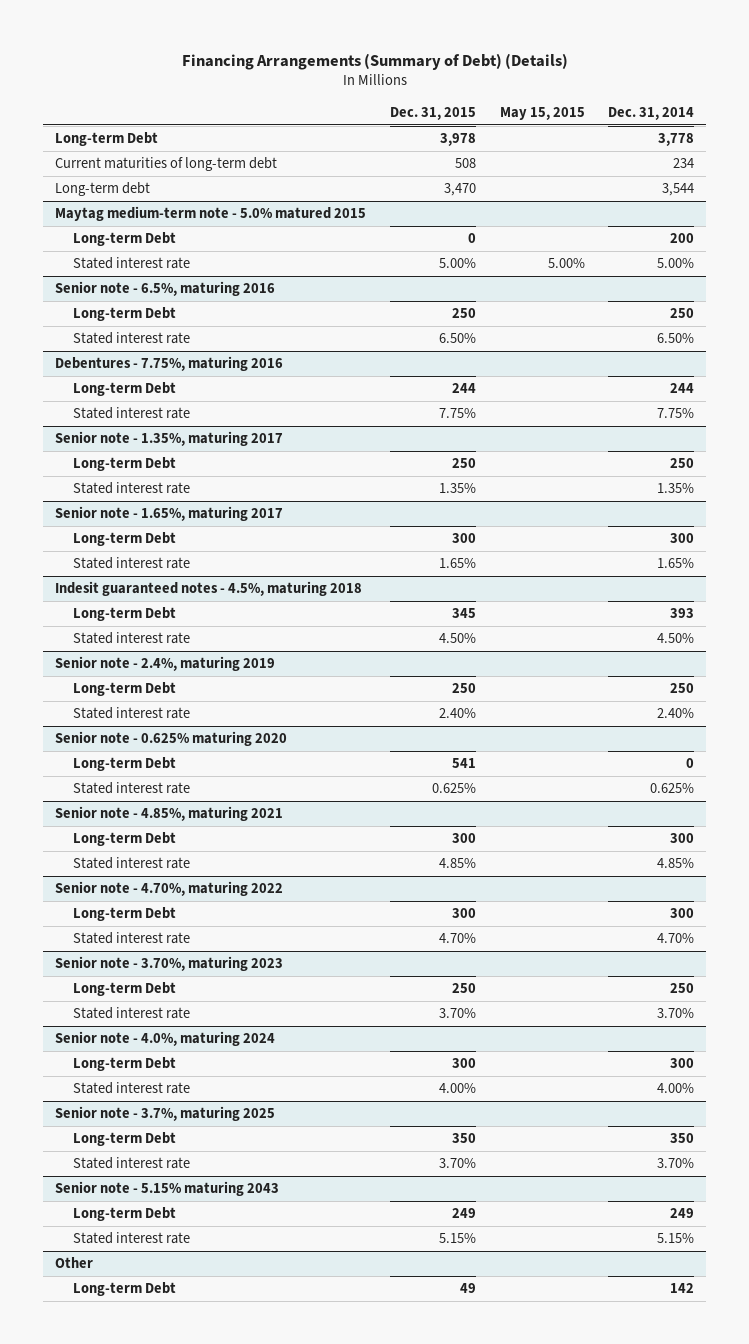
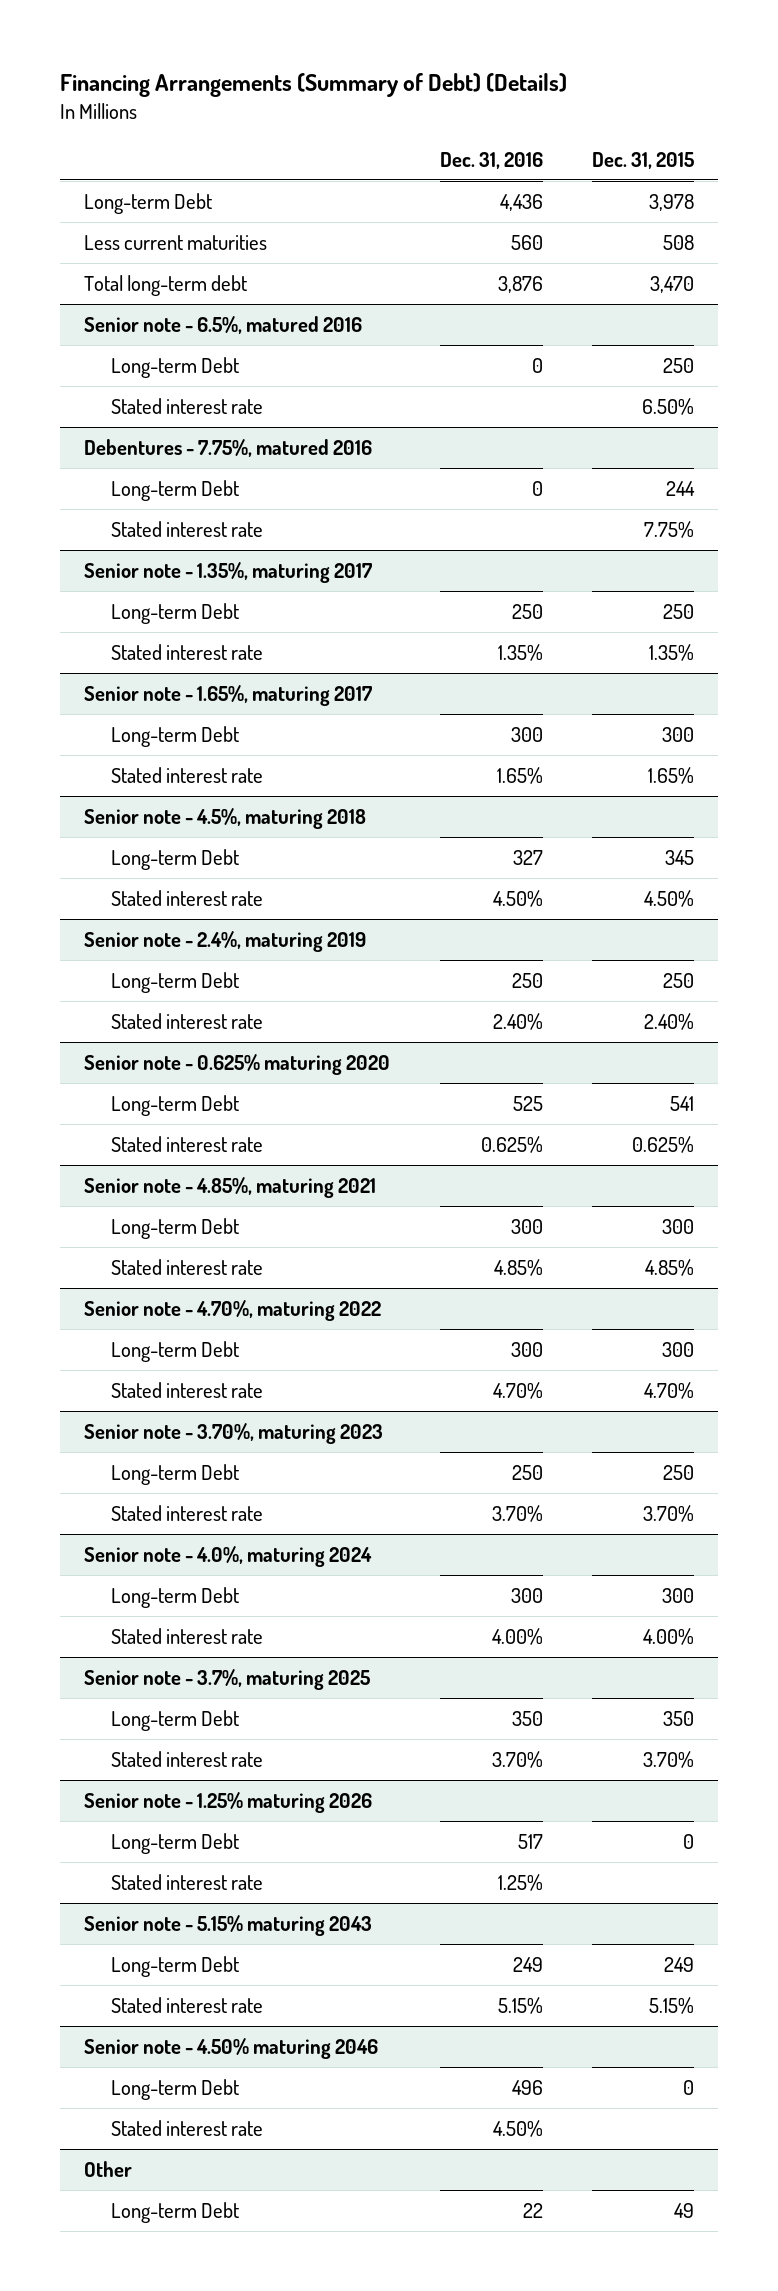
- | Dec. 31, 2015 | May 15, 2015 | Dec. 31, 2014
+ | Dec. 31, 2016 | Dec. 31, 2015
- Current maturities of long-term debt | 508 | | 234
- Long-term debt | 3,470 | | 3,544
- Maytag medium-term note - 5.0% matured 2015
- Long-term Debt | 0 | | 200
- Stated interest rate | 5.00% | 5.00% | 5.00%
- Senior note - 6.5%, maturing 2016
+ Less current maturities | 560 | 508
+ Total long-term debt | 3,876 | 3,470
+ Senior note - 6.5%, matured 2016
- Debentures - 7.75%, maturing 2016
+ Debentures - 7.75%, matured 2016
- Indesit guaranteed notes - 4.5%, maturing 2018
+ Senior note - 4.5%, maturing 2018
+ Senior note - 1.25% maturing 2026
+ Long-term Debt | 517 | 0
+ Stated interest rate | 1.25% |
+ Senior note - 4.50% maturing 2046
+ Long-term Debt | 496 | 0
+ Stated interest rate | 4.50% |

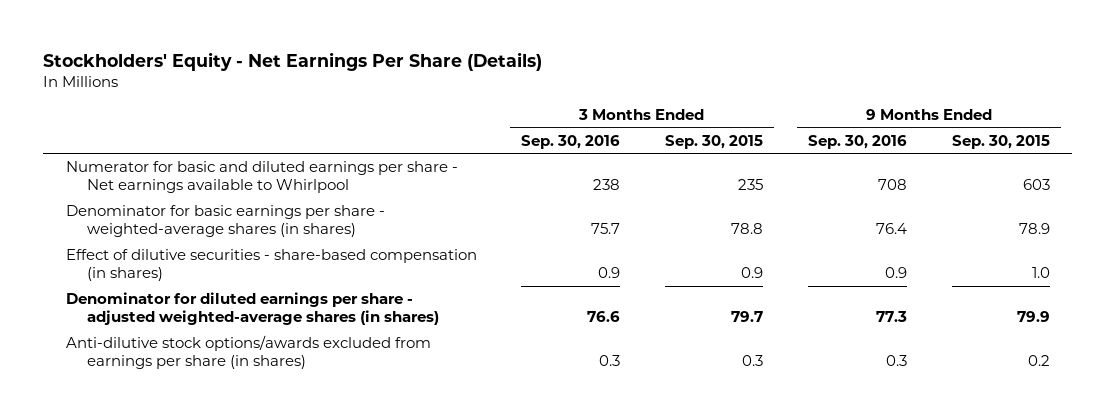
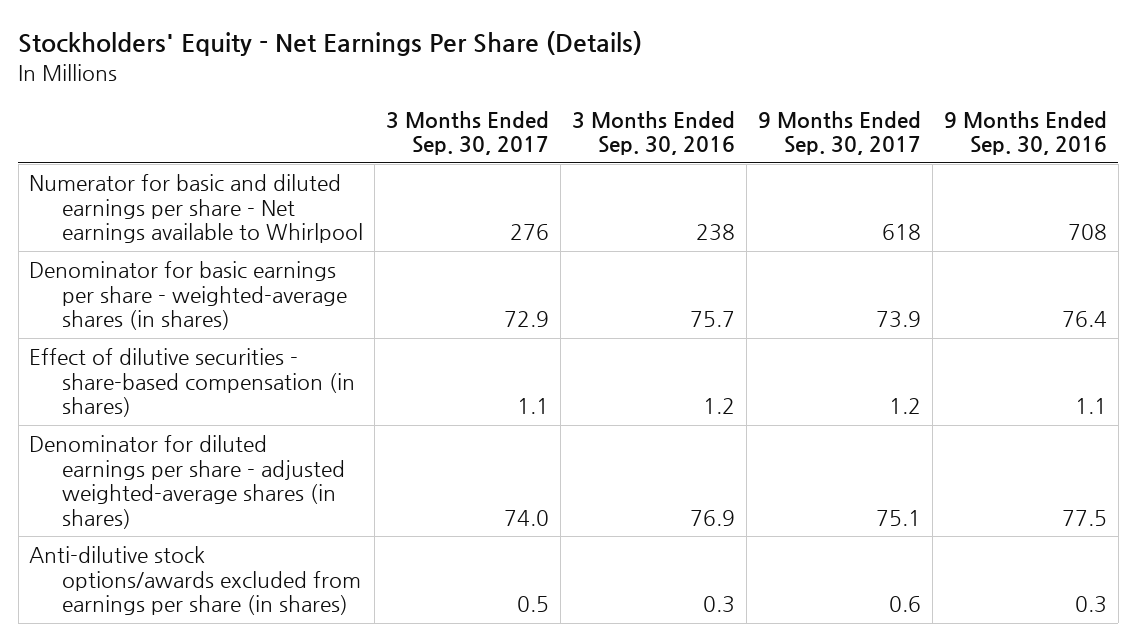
- | 3 Months Ended Sep. 30, 2016 | 3 Months Ended Sep. 30, 2015 | 9 Months Ended Sep. 30, 2016 | 9 Months Ended Sep. 30, 2015
+ | 3 Months Ended Sep. 30, 2017 | 3 Months Ended Sep. 30, 2016 | 9 Months Ended Sep. 30, 2017 | 9 Months Ended Sep. 30, 2016
- Effect of dilutive securities - share-based compensation (in shares) | 0.9 | 0.9 | 0.9 | 1.0
- Denominator for diluted earnings per share - adjusted weighted-average shares (in shares) | 76.6 | 79.7 | 77.3 | 79.9
+ Effect of dilutive securities - share-based compensation (in shares) | 1.1 | 1.2 | 1.2 | 1.1
+ Denominator for diluted earnings per share - adjusted weighted-average shares (in shares) | 74.0 | 76.9 | 75.1 | 77.5

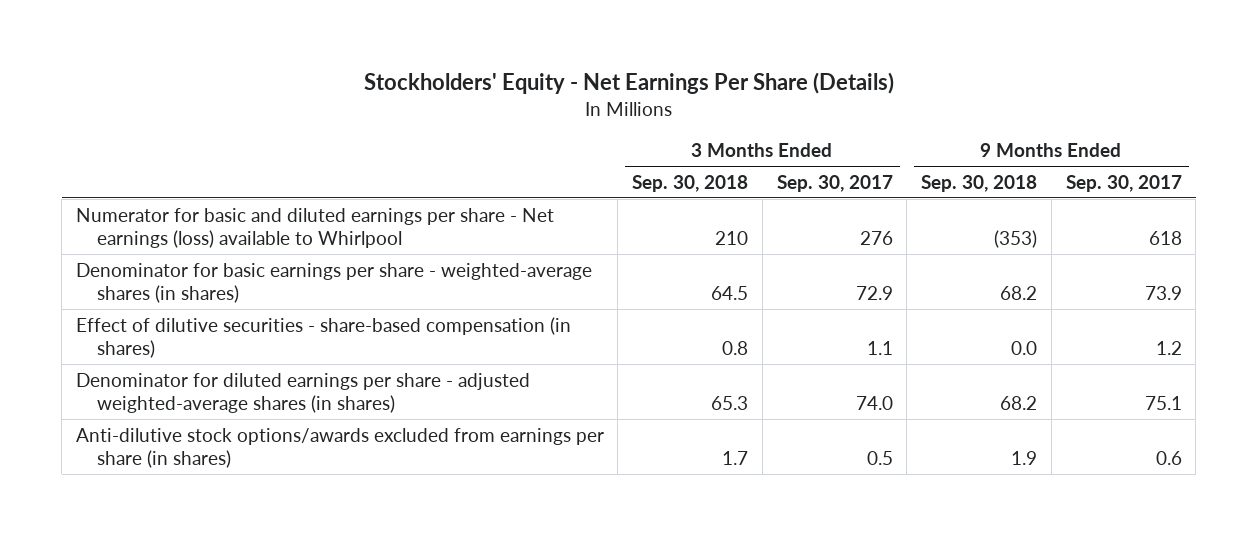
- | 3 Months Ended Sep. 30, 2017 | 3 Months Ended Sep. 30, 2016 | 9 Months Ended Sep. 30, 2017 | 9 Months Ended Sep. 30, 2016
+ | 3 Months Ended Sep. 30, 2018 | 3 Months Ended Sep. 30, 2017 | 9 Months Ended Sep. 30, 2018 | 9 Months Ended Sep. 30, 2017
- Numerator for basic and diluted earnings per share - Net earnings available to Whirlpool | 276 | 238 | 618 | 708
+ Numerator for basic and diluted earnings per share - Net earnings (loss) available to Whirlpool | 210 | 276 | (353) | 618

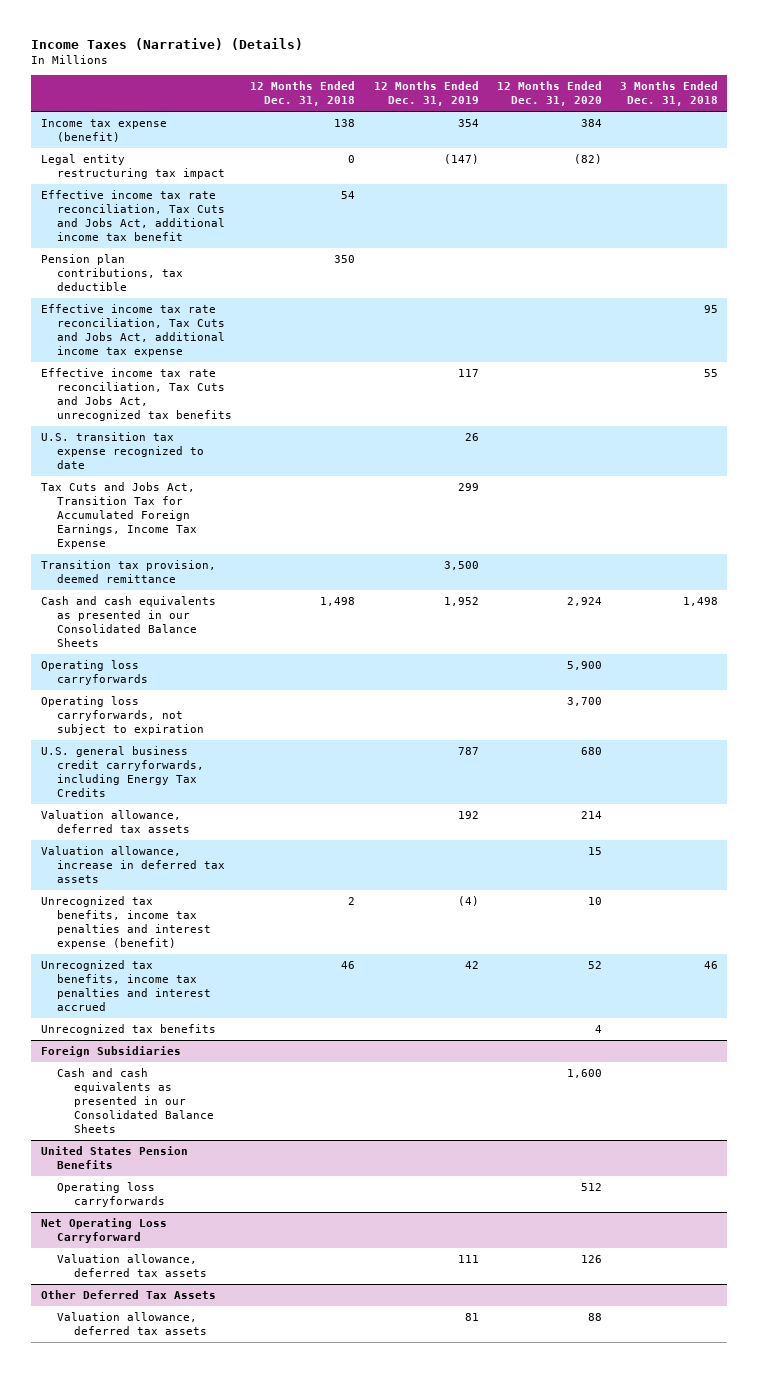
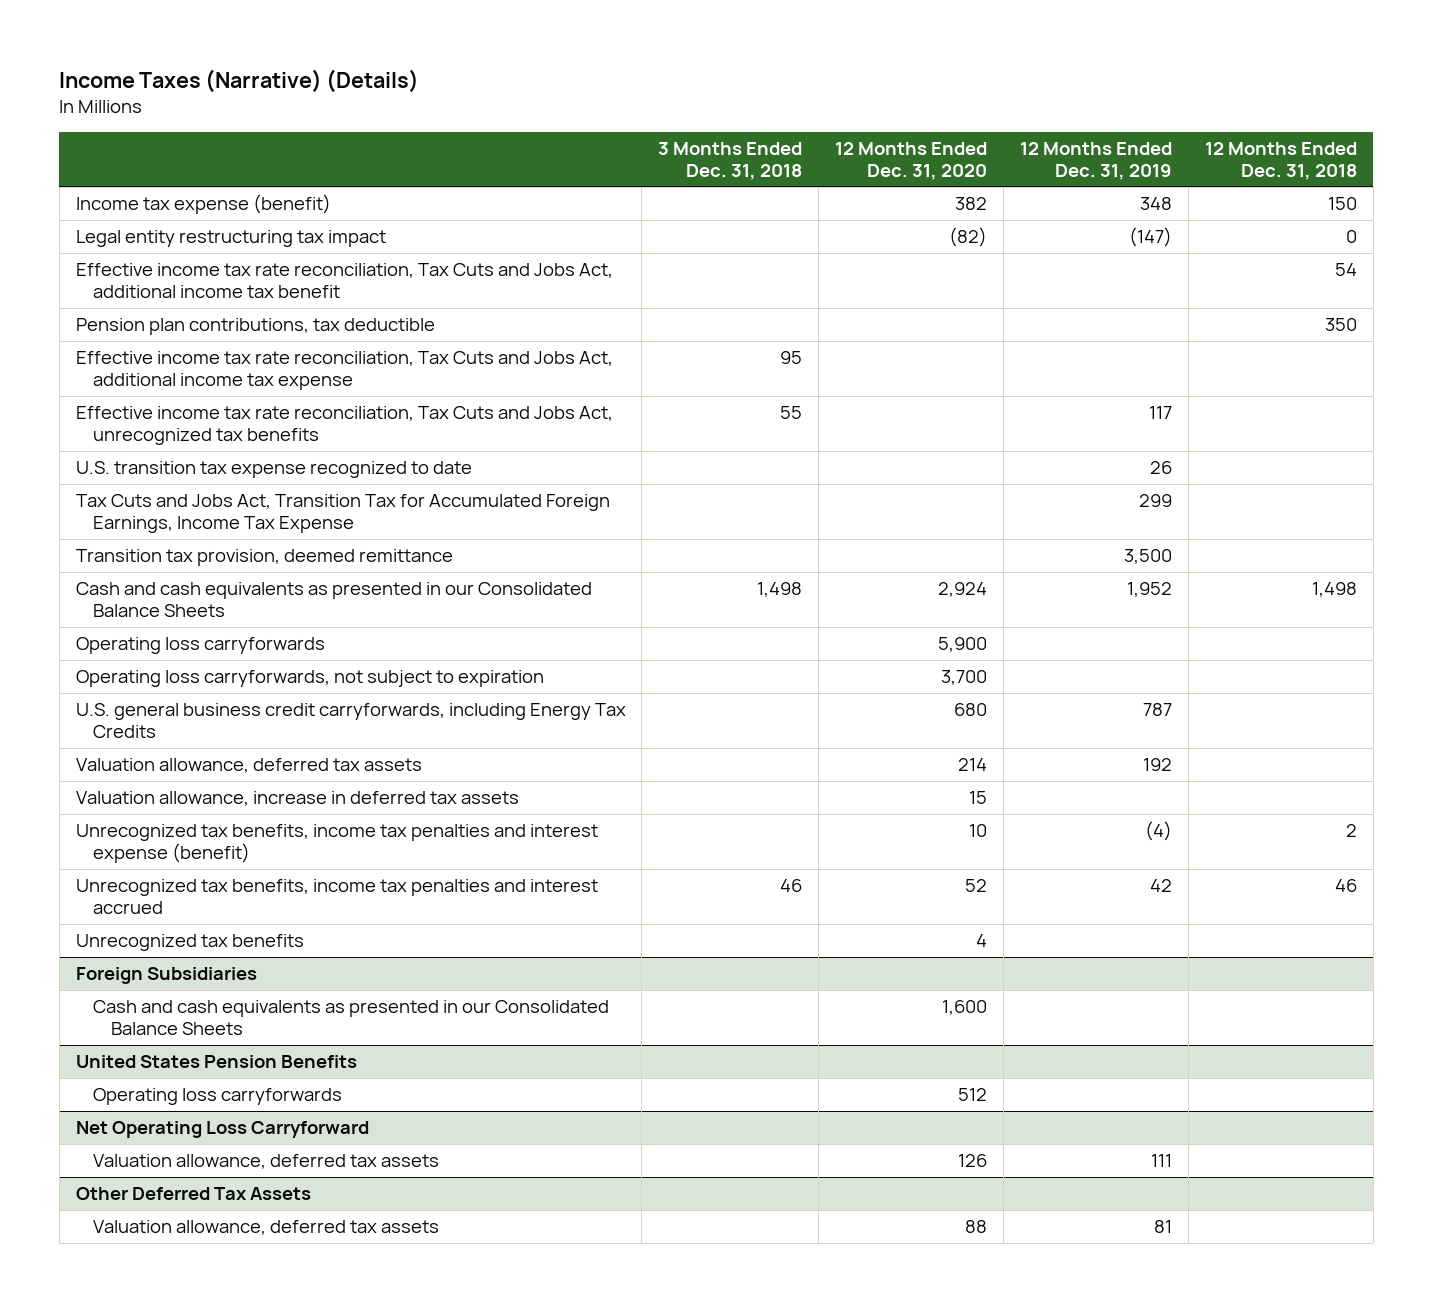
- | 12 Months Ended Dec. 31, 2018 | 12 Months Ended Dec. 31, 2019 | 12 Months Ended Dec. 31, 2020 | 3 Months Ended Dec. 31, 2018
+ | 3 Months Ended Dec. 31, 2018 | 12 Months Ended Dec. 31, 2020 | 12 Months Ended Dec. 31, 2019 | 12 Months Ended Dec. 31, 2018
- Income tax expense (benefit) | 138 | 354 | 384 |
+ Income tax expense (benefit) | | 382 | 348 | 150

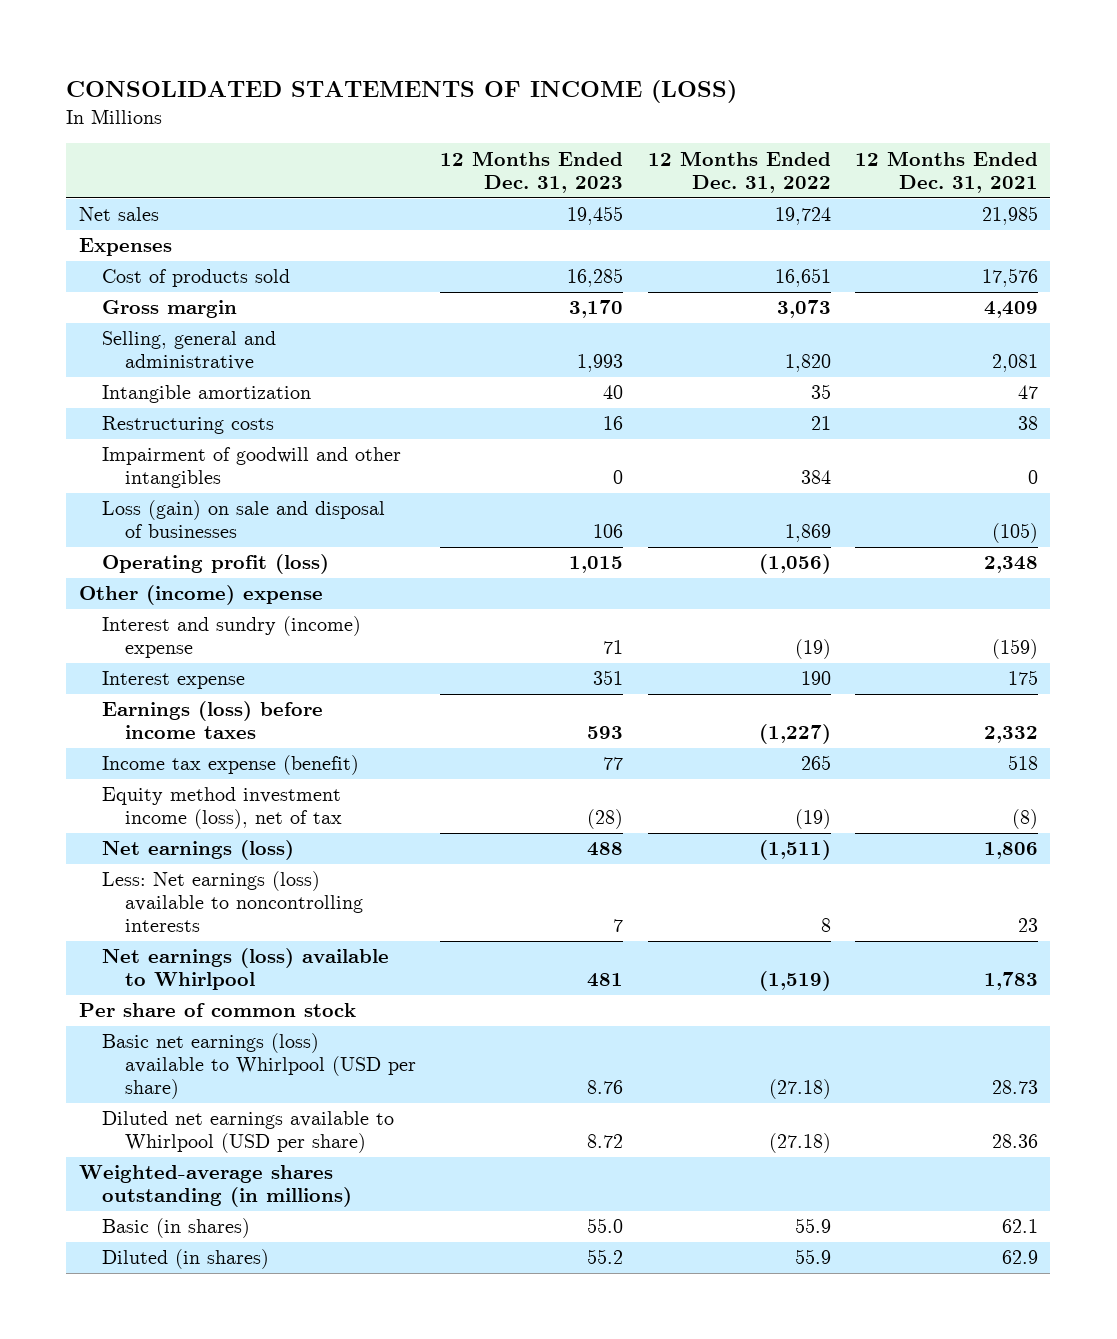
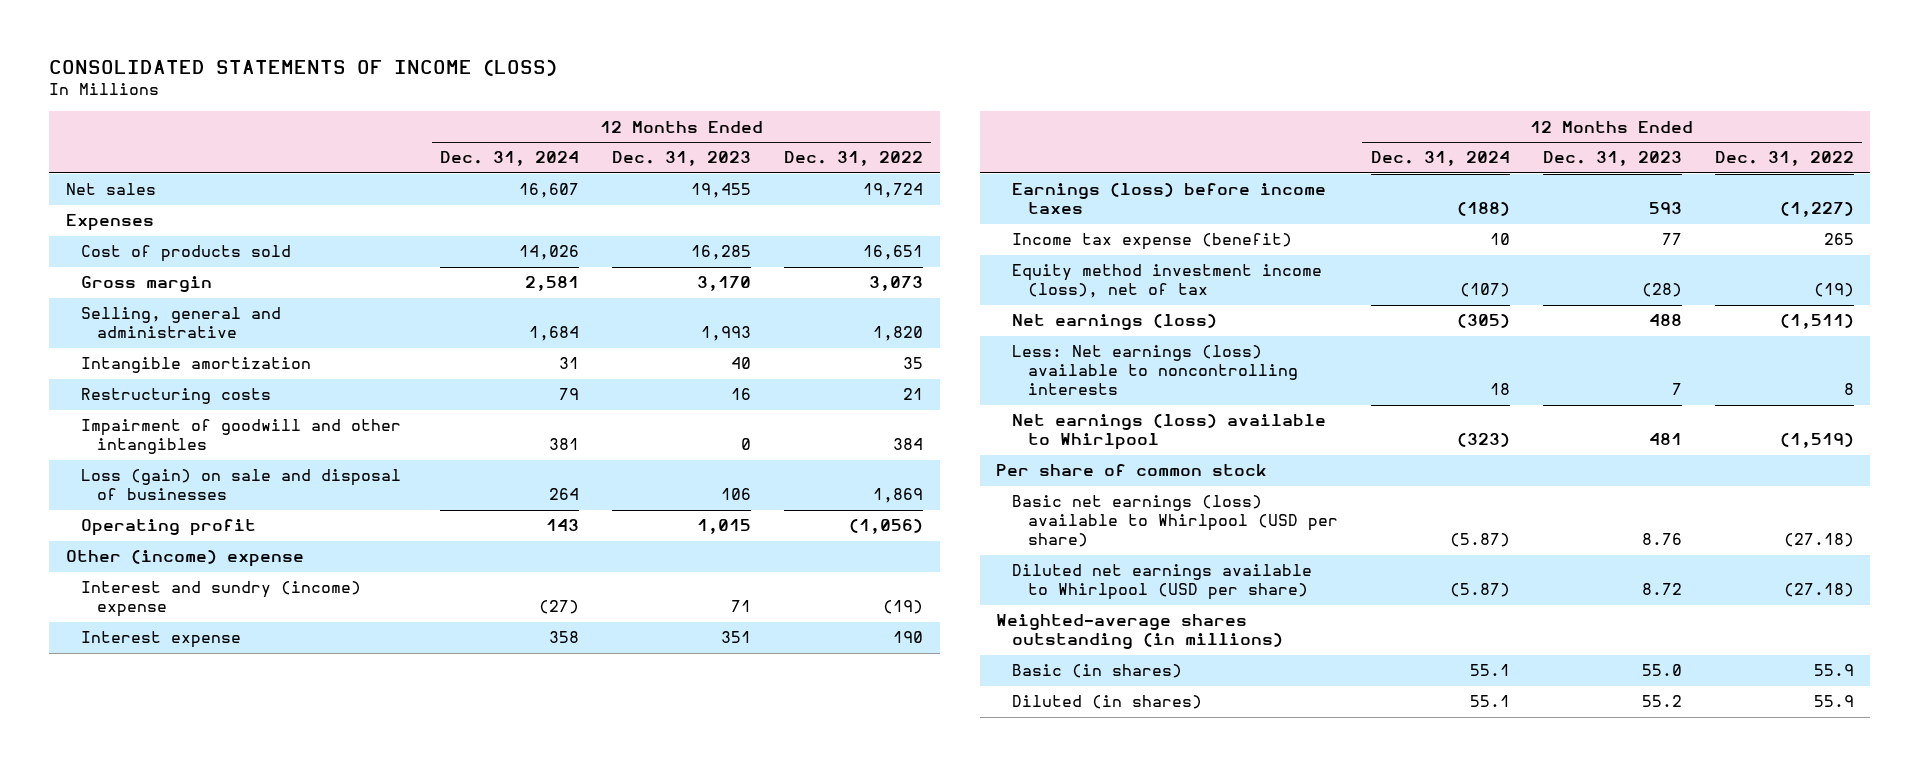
- | 12 Months Ended Dec. 31, 2023 | 12 Months Ended Dec. 31, 2022 | 12 Months Ended Dec. 31, 2021
+ | 12 Months Ended Dec. 31, 2024 | 12 Months Ended Dec. 31, 2023 | 12 Months Ended Dec. 31, 2022
- Operating profit (loss) | 1,015 | (1,056) | 2,348
+ Operating profit | 143 | 1,015 | (1,056)

